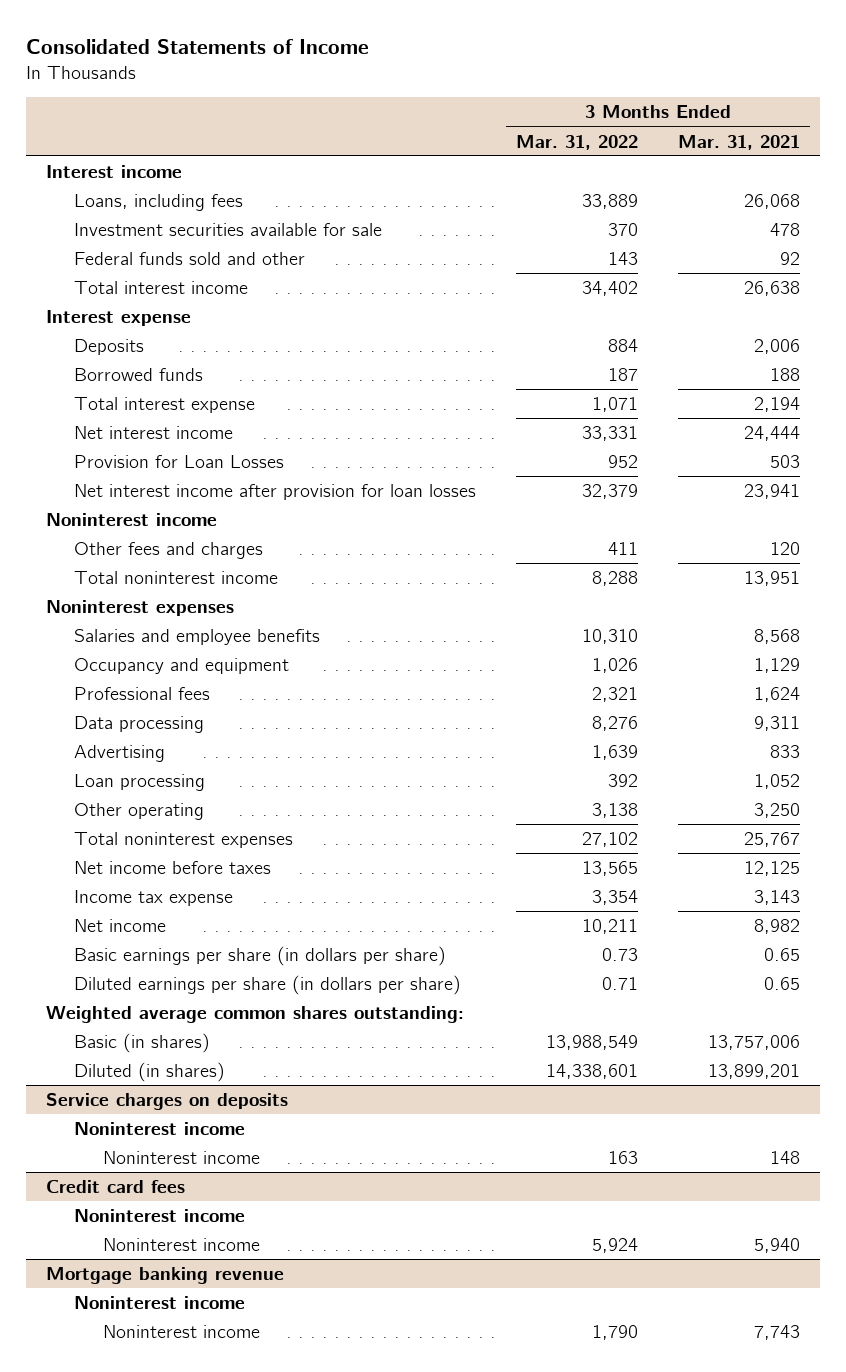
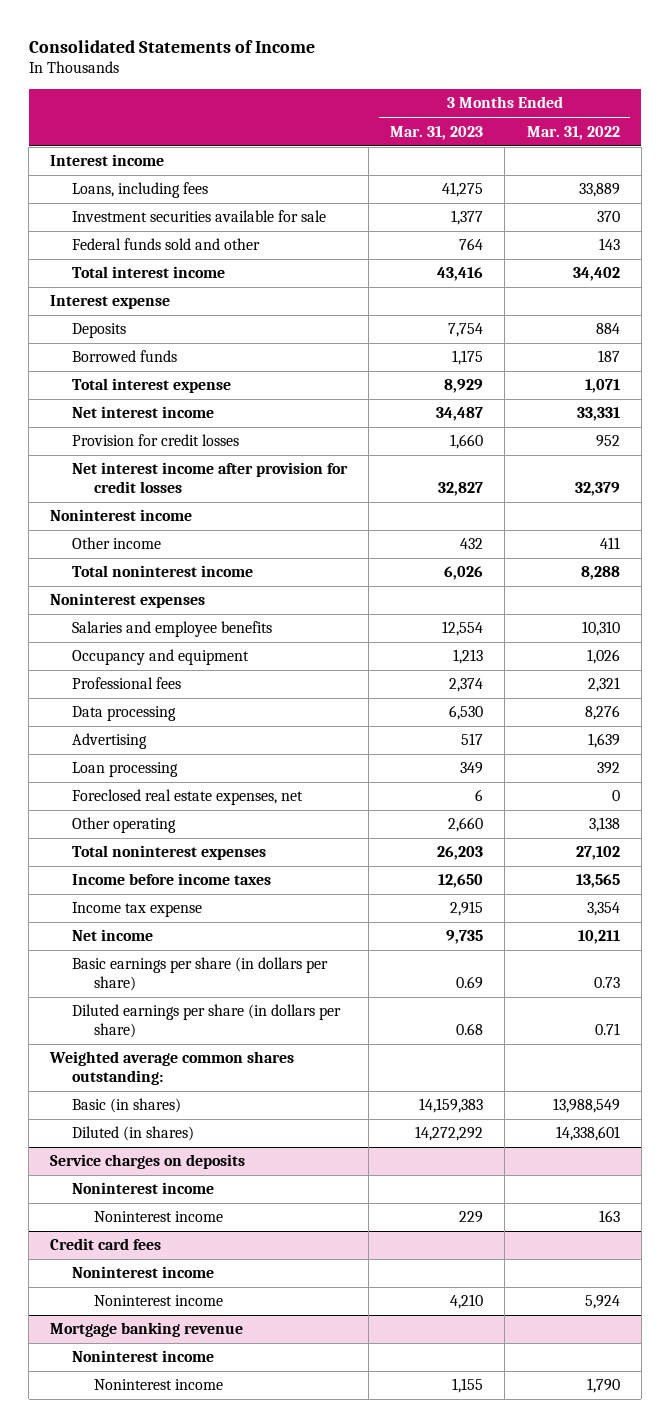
- | 3 Months Ended Mar. 31, 2022 | 3 Months Ended Mar. 31, 2021
+ | 3 Months Ended Mar. 31, 2023 | 3 Months Ended Mar. 31, 2022
- Provision for Loan Losses | 952 | 503
- Net interest income after provision for loan losses | 32,379 | 23,941
+ Provision for credit losses | 1,660 | 952
+ Net interest income after provision for credit losses | 32,827 | 32,379
- Other fees and charges | 411 | 120
+ Other income | 432 | 411
+ Foreclosed real estate expenses, net | 6 | 0
- Net income before taxes | 13,565 | 12,125
+ Income before income taxes | 12,650 | 13,565

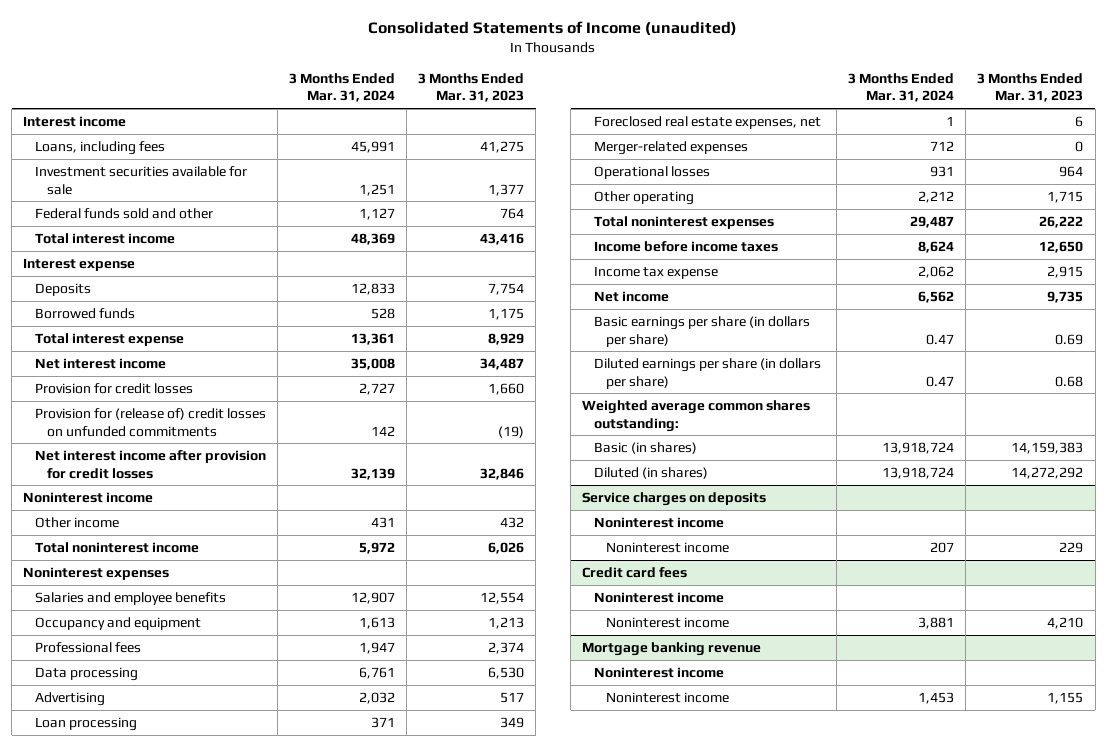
- Consolidated Statements of Income
+ Consolidated Statements of Income (unaudited)
- | 3 Months Ended Mar. 31, 2023 | 3 Months Ended Mar. 31, 2022
+ | 3 Months Ended Mar. 31, 2024 | 3 Months Ended Mar. 31, 2023
- Net interest income after provision for credit losses | 32,827 | 32,379
+ Provision for (release of) credit losses on unfunded commitments | 142 | (19)
+ Net interest income after provision for credit losses | 32,139 | 32,846
- Other operating | 2,660 | 3,138
- Total noninterest expenses | 26,203 | 27,102
+ Merger-related expenses | 712 | 0
+ Operational losses | 931 | 964
+ Other operating | 2,212 | 1,715
+ Total noninterest expenses | 29,487 | 26,222

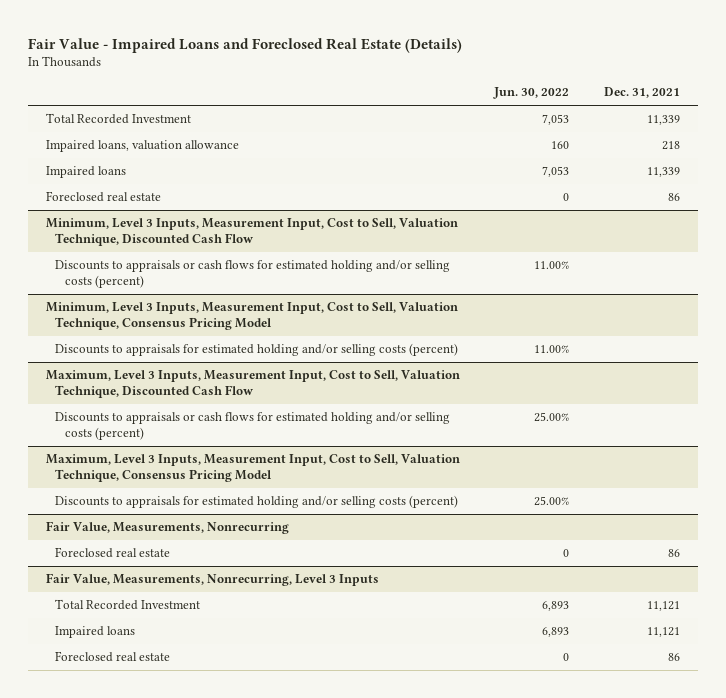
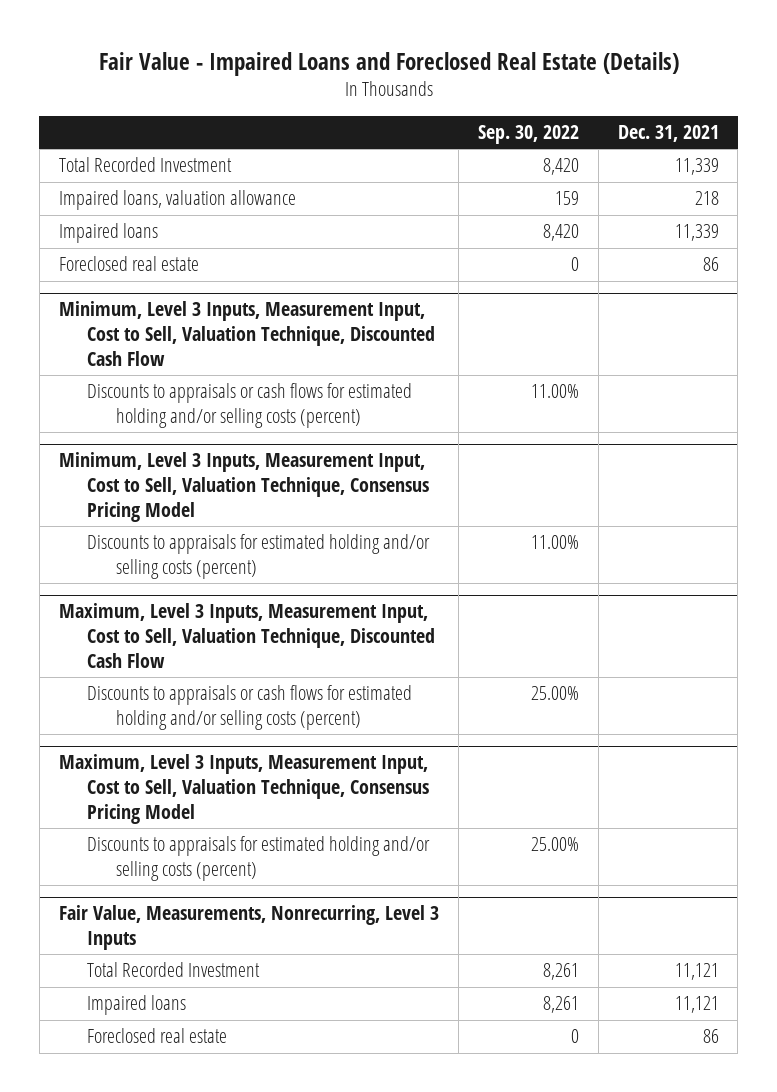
- | Jun. 30, 2022 | Dec. 31, 2021
+ | Sep. 30, 2022 | Dec. 31, 2021
- Fair Value, Measurements, Nonrecurring
- Foreclosed real estate | 0 | 86

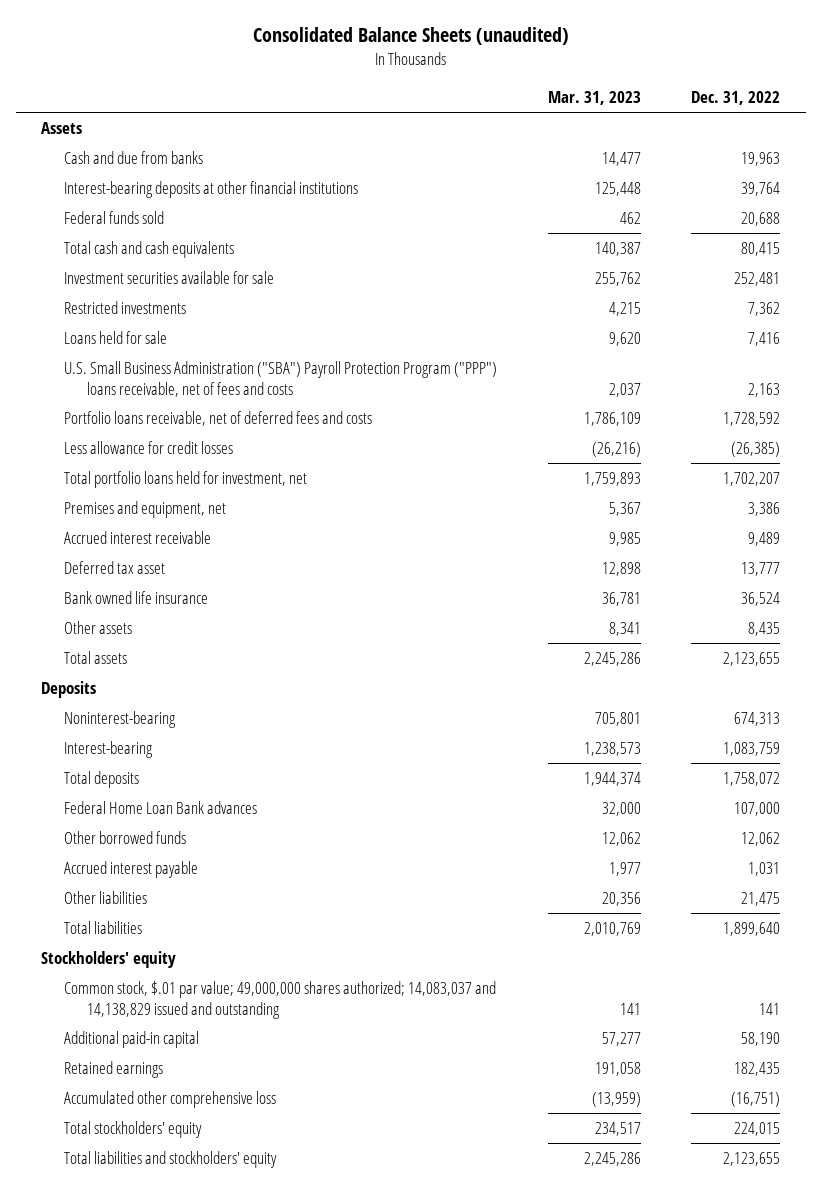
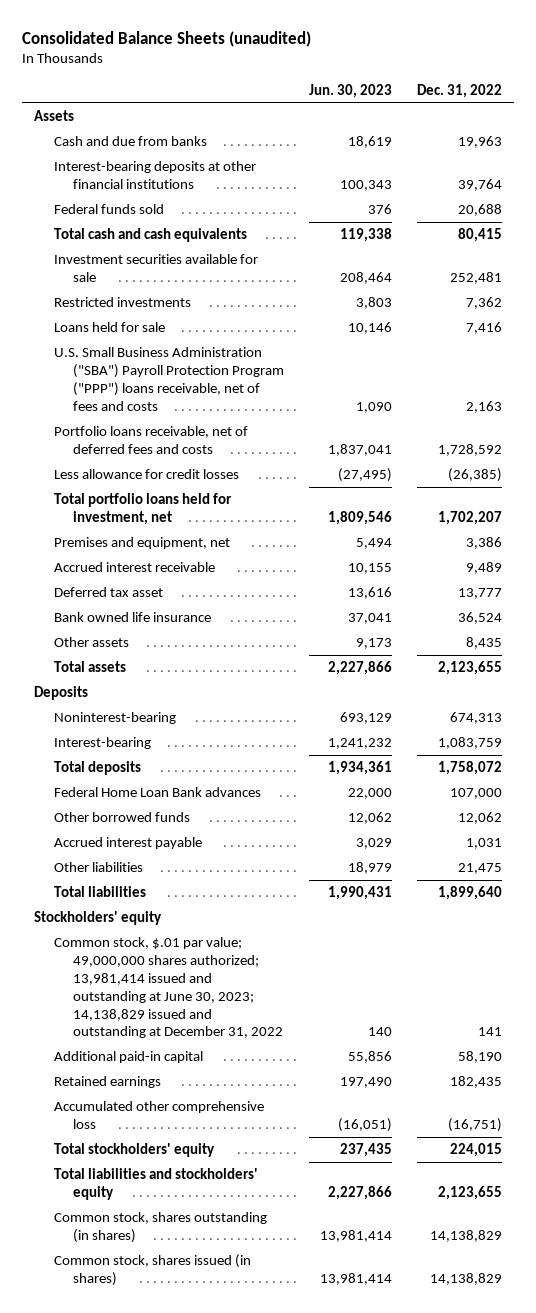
- | Mar. 31, 2023 | Dec. 31, 2022
+ | Jun. 30, 2023 | Dec. 31, 2022
- Common stock, $.01 par value; 49,000,000 shares authorized; 14,083,037 and 14,138,829 issued and outstanding | 141 | 141
+ Common stock, $.01 par value; 49,000,000 shares authorized; 13,981,414 issued and outstanding at June 30, 2023; 14,138,829 issued and outstanding at December 31, 2022 | 140 | 141
+ Common stock, shares outstanding (in shares) | 13,981,414 | 14,138,829
+ Common stock, shares issued (in shares) | 13,981,414 | 14,138,829

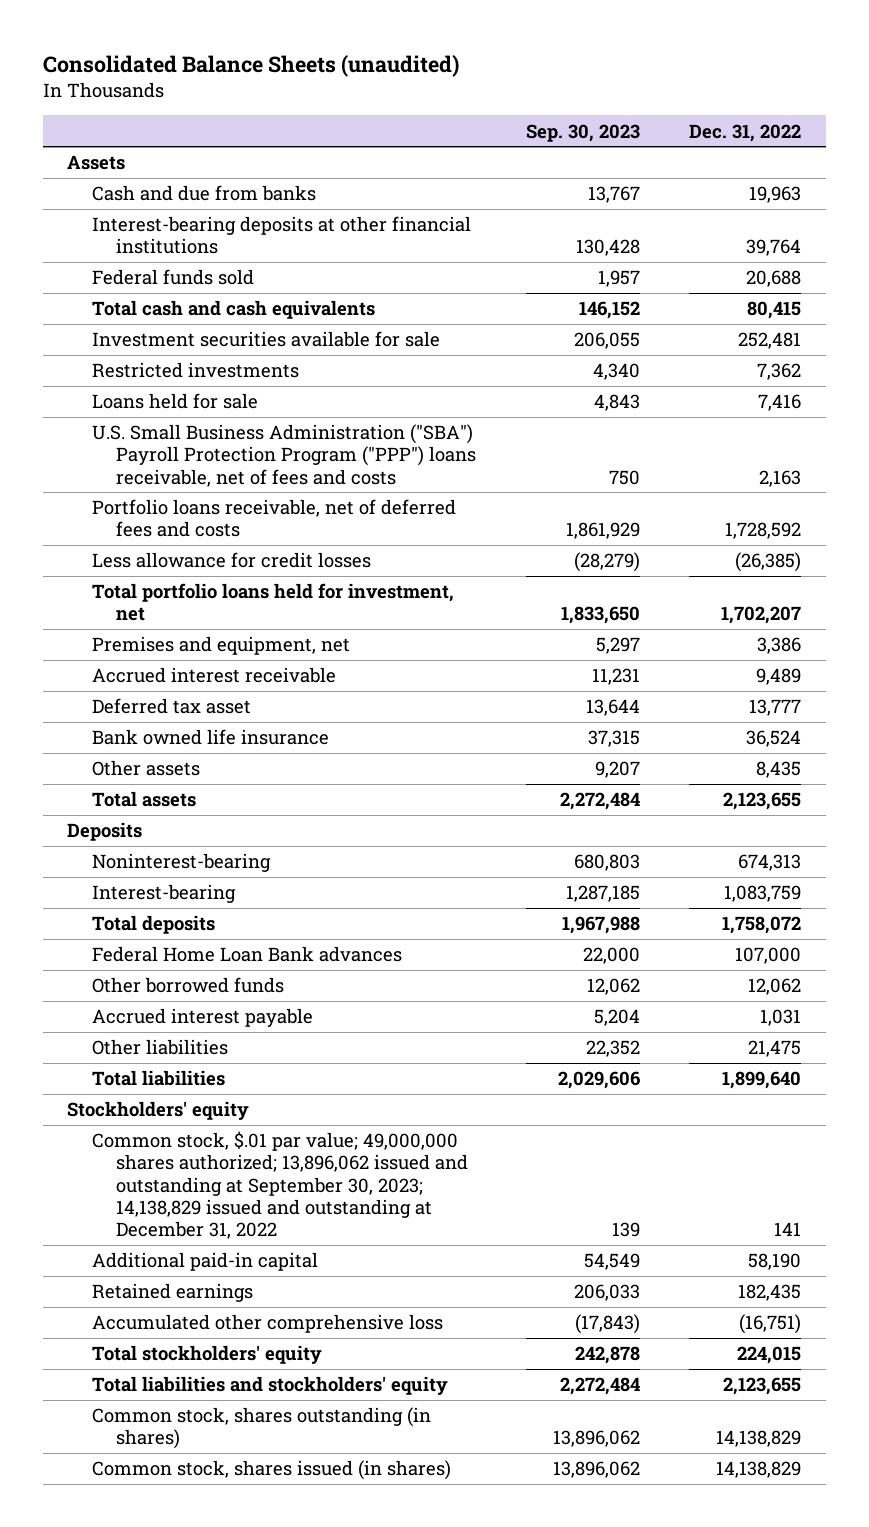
- | Jun. 30, 2023 | Dec. 31, 2022
+ | Sep. 30, 2023 | Dec. 31, 2022
- Common stock, $.01 par value; 49,000,000 shares authorized; 13,981,414 issued and outstanding at June 30, 2023; 14,138,829 issued and outstanding at December 31, 2022 | 140 | 141
+ Common stock, $.01 par value; 49,000,000 shares authorized; 13,896,062 issued and outstanding at September 30, 2023; 14,138,829 issued and outstanding at December 31, 2022 | 139 | 141

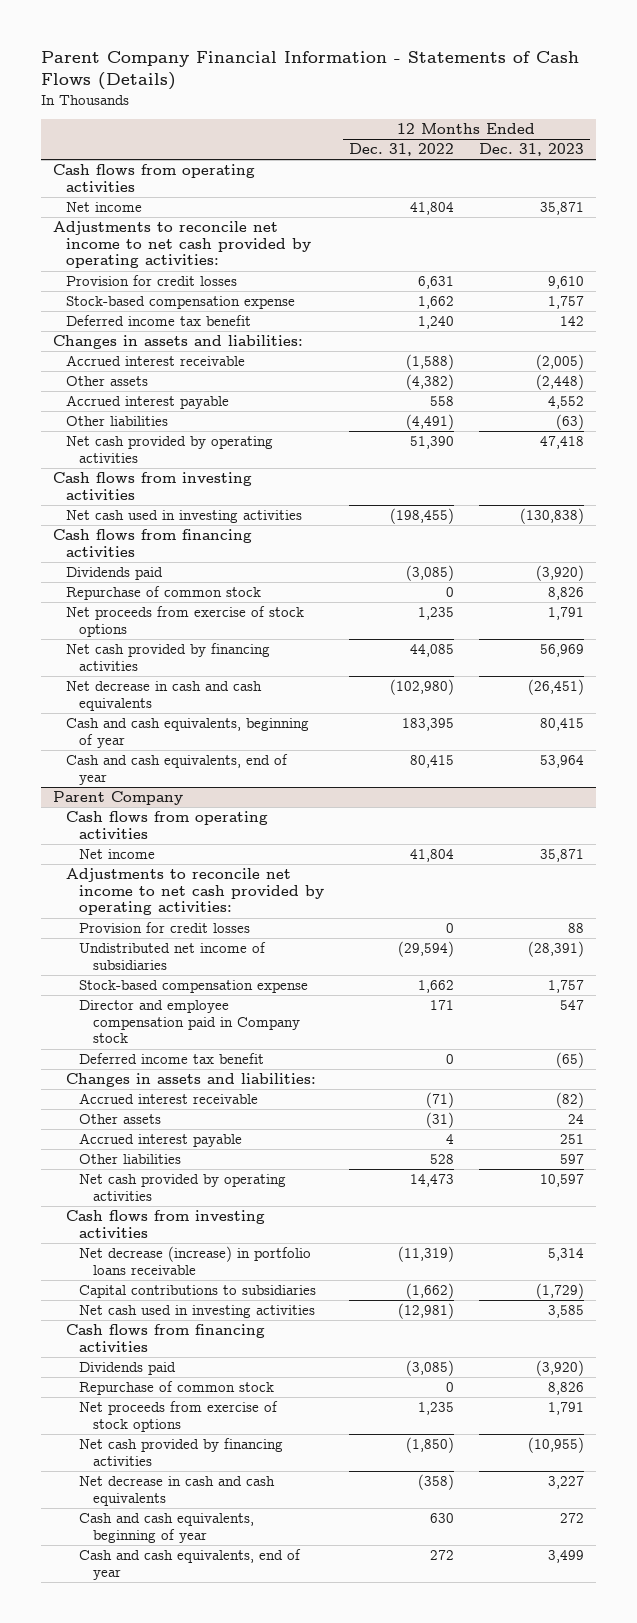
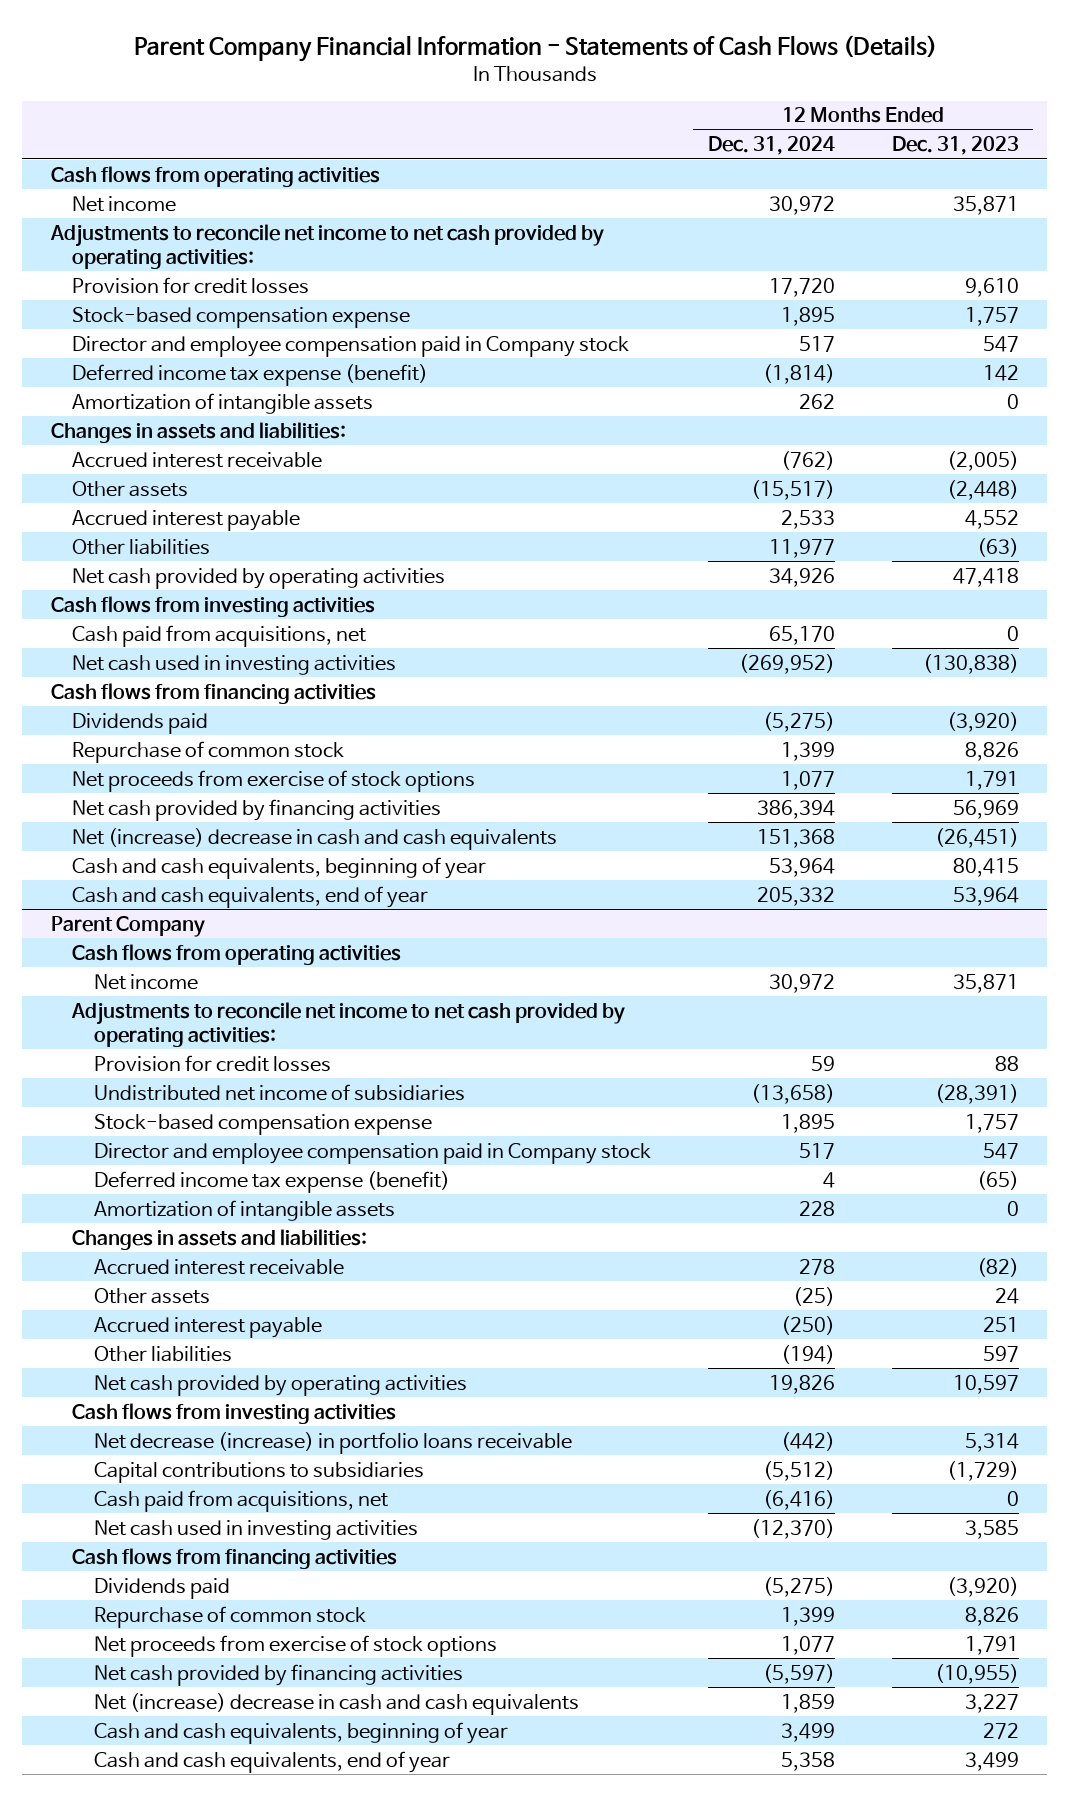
- | 12 Months Ended Dec. 31, 2022 | 12 Months Ended Dec. 31, 2023
+ | 12 Months Ended Dec. 31, 2024 | 12 Months Ended Dec. 31, 2023
- Deferred income tax benefit | 1,240 | 142
+ Director and employee compensation paid in Company stock | 517 | 547
+ Deferred income tax expense (benefit) | (1,814) | 142
+ Amortization of intangible assets | 262 | 0
+ Cash paid from acquisitions, net | 65,170 | 0
- Net decrease in cash and cash equivalents | (102,980) | (26,451)
+ Net (increase) decrease in cash and cash equivalents | 151,368 | (26,451)
@ Parent Company
- Deferred income tax benefit | 0 | (65)
+ Deferred income tax expense (benefit) | 4 | (65)
+ Amortization of intangible assets | 228 | 0
+ Cash paid from acquisitions, net | (6,416) | 0
- Net decrease in cash and cash equivalents | (358) | 3,227
+ Net (increase) decrease in cash and cash equivalents | 1,859 | 3,227

